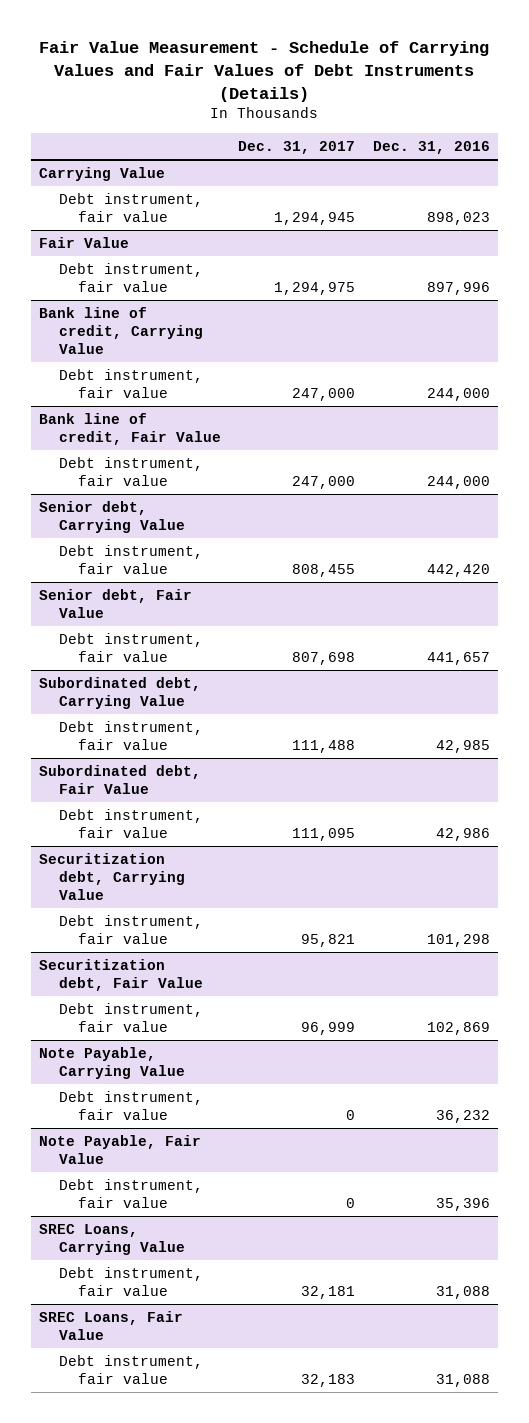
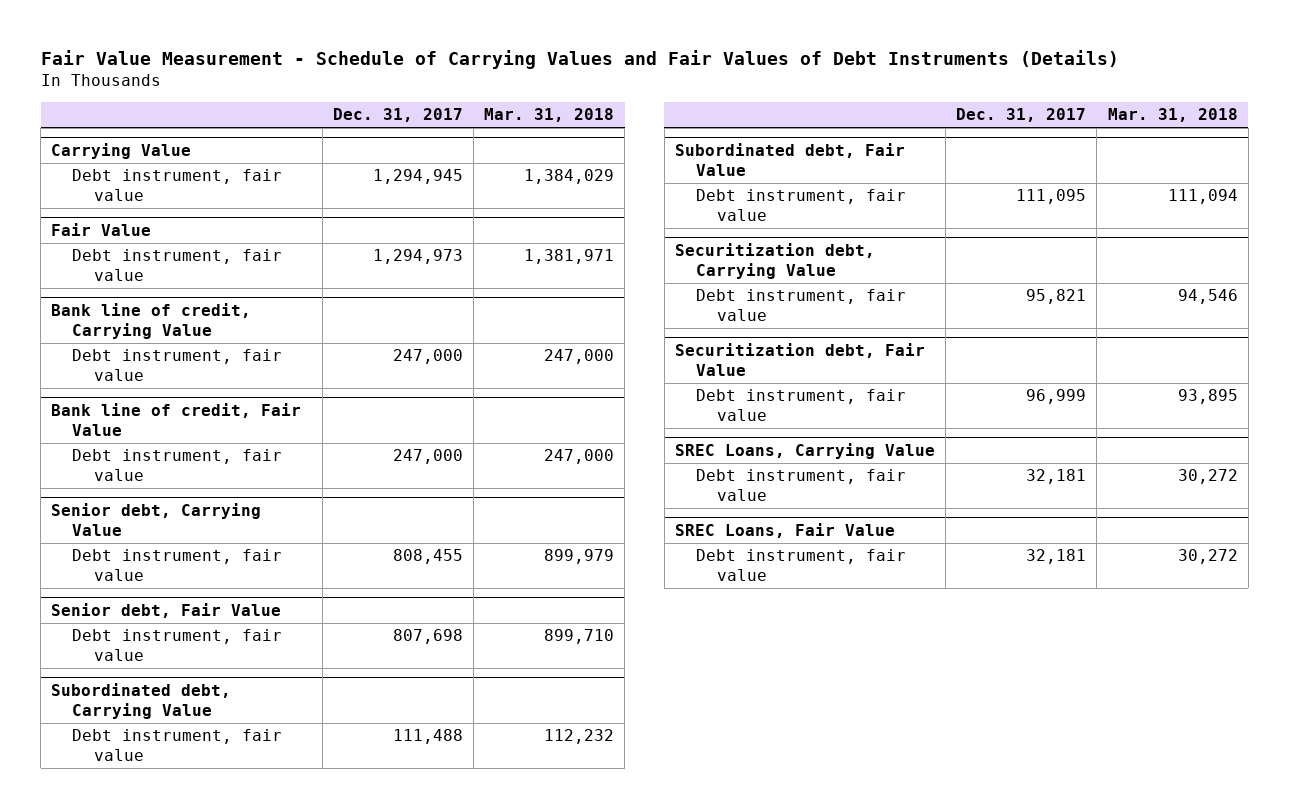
- | Dec. 31, 2017 | Dec. 31, 2016
+ | Dec. 31, 2017 | Mar. 31, 2018
@ Fair Value
- Debt instrument, fair value | 1,294,975 | 897,996
+ Debt instrument, fair value | 1,294,973 | 1,381,971
- Note Payable, Carrying Value
- Debt instrument, fair value | 0 | 36,232
- Note Payable, Fair Value
- Debt instrument, fair value | 0 | 35,396
@ SREC Loans, Fair Value
- Debt instrument, fair value | 32,183 | 31,088
+ Debt instrument, fair value | 32,181 | 30,272

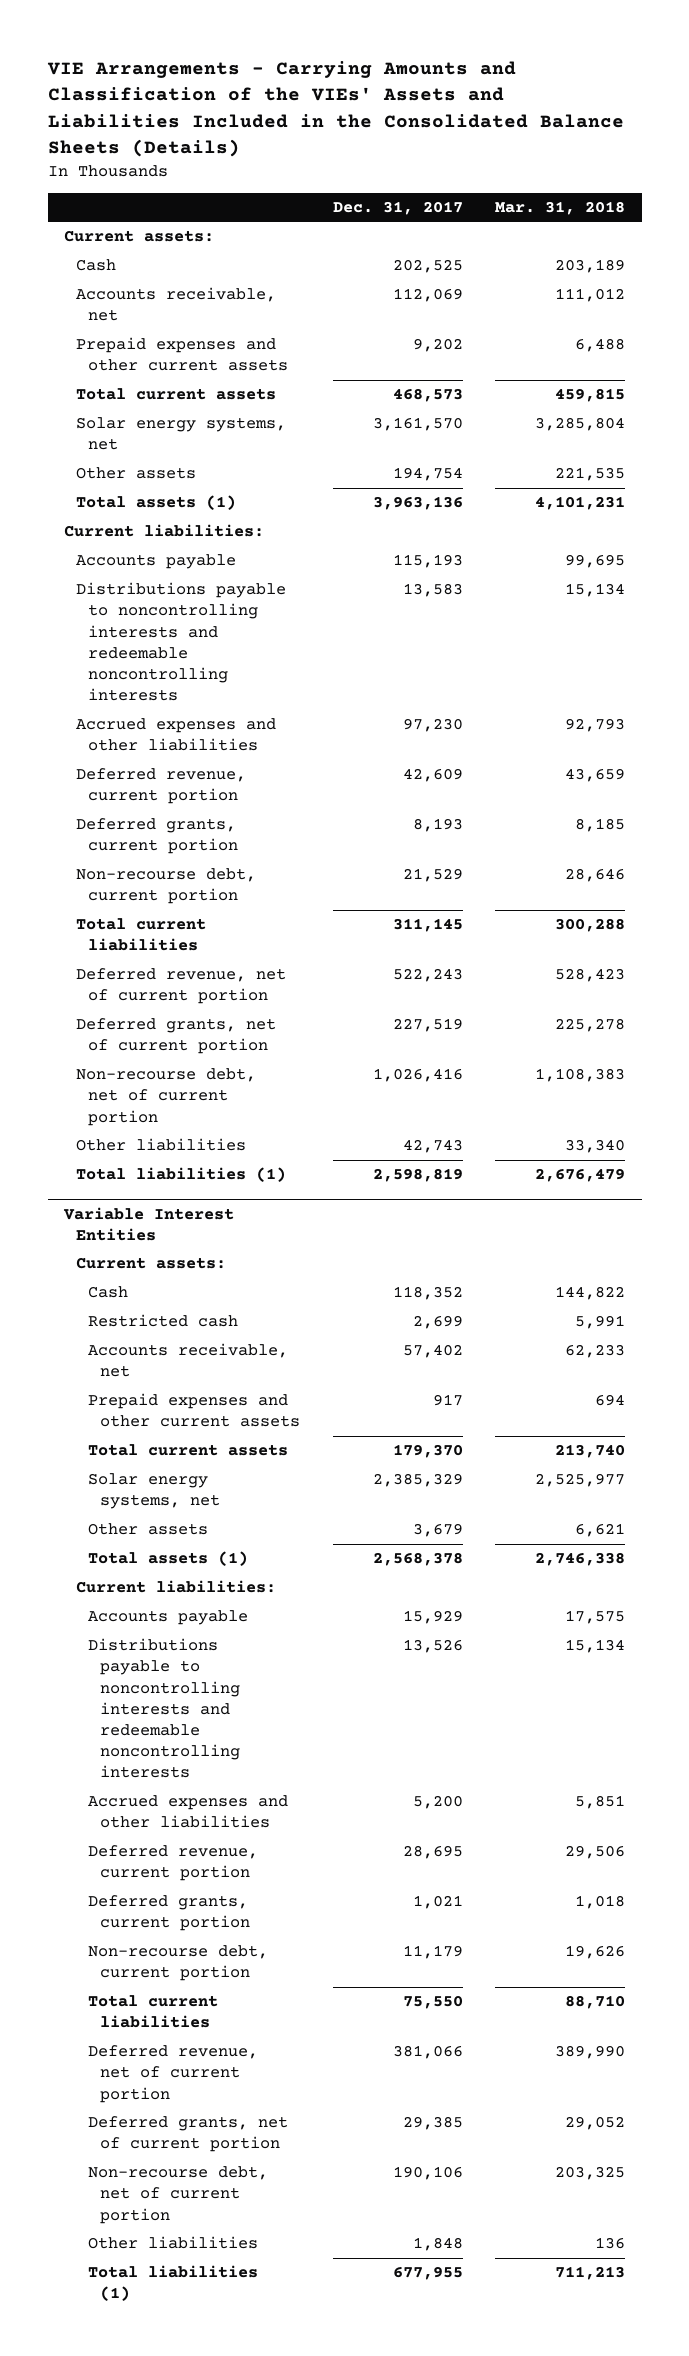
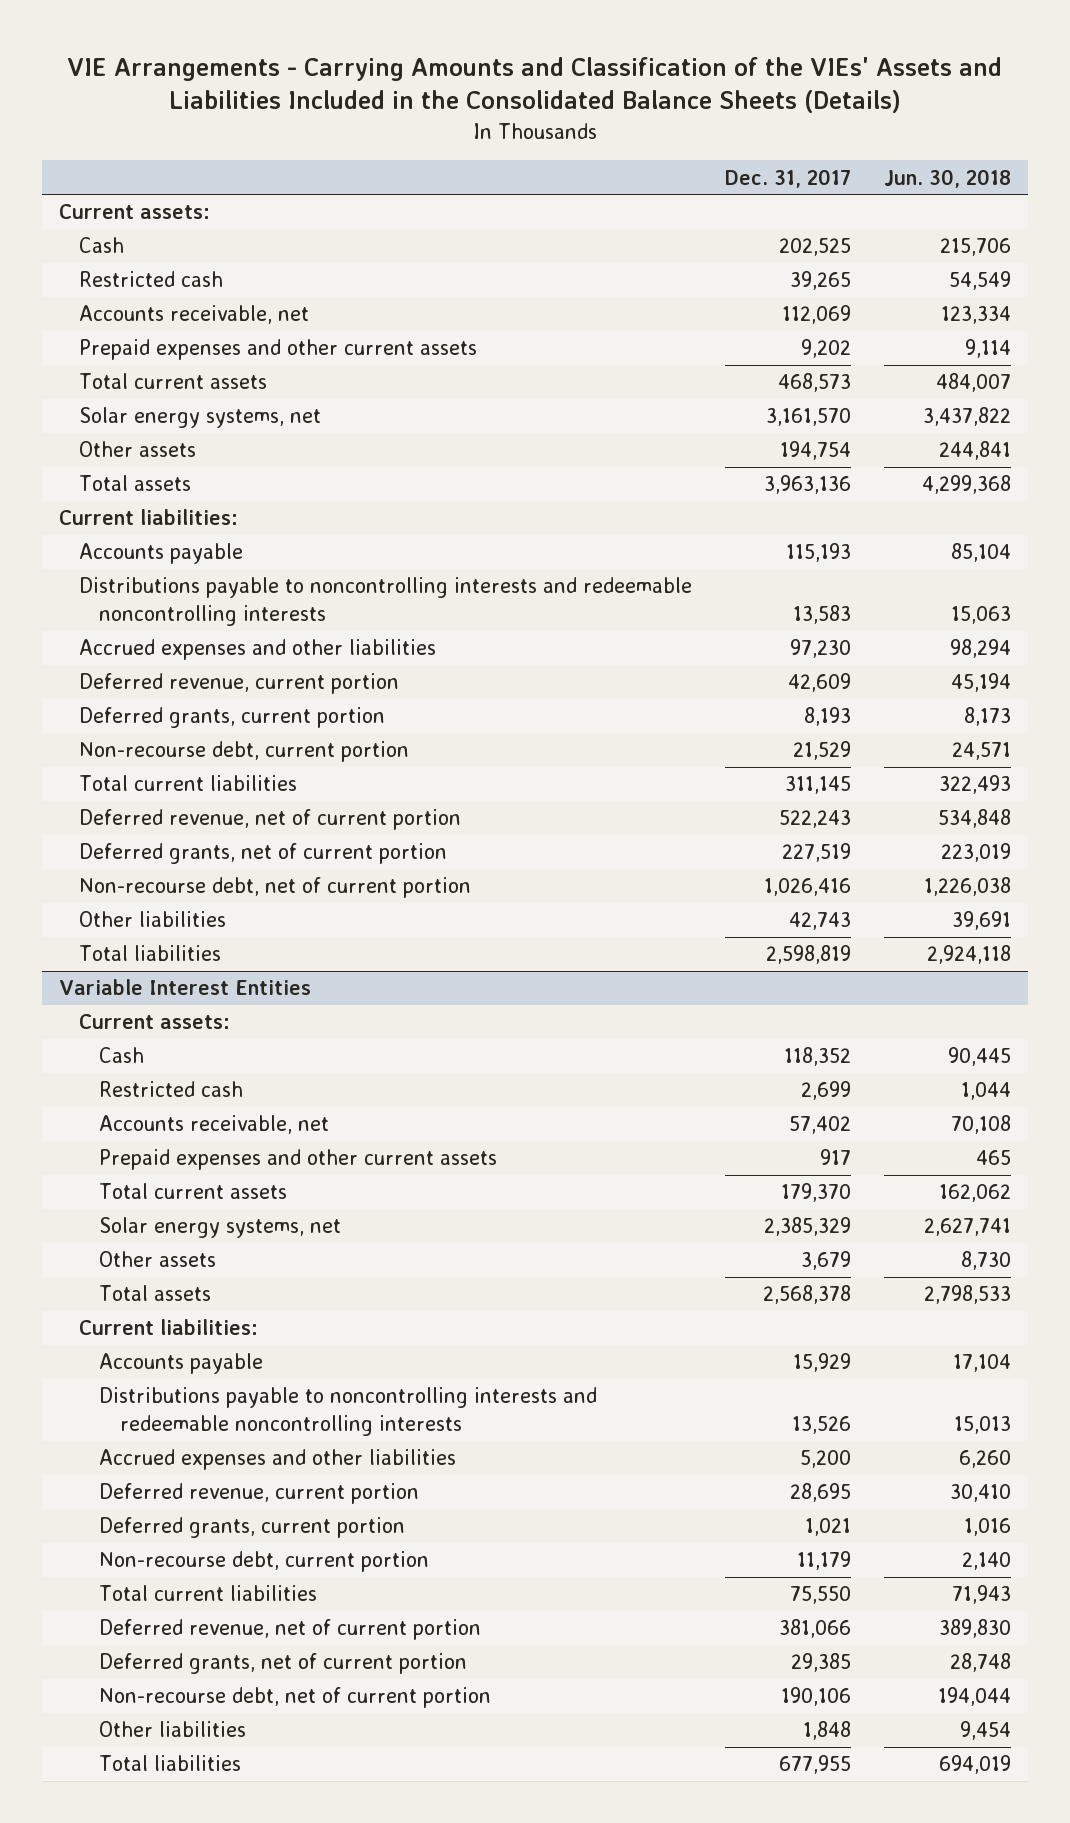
- | Dec. 31, 2017 | Mar. 31, 2018
+ | Dec. 31, 2017 | Jun. 30, 2018
+ Restricted cash | 39,265 | 54,549
- Total assets (1) | 3,963,136 | 4,101,231
+ Total assets | 3,963,136 | 4,299,368
- Total liabilities (1) | 2,598,819 | 2,676,479
+ Total liabilities | 2,598,819 | 2,924,118
@ Variable Interest Entities
- Total assets (1) | 2,568,378 | 2,746,338
+ Total assets | 2,568,378 | 2,798,533
- Total liabilities (1) | 677,955 | 711,213
+ Total liabilities | 677,955 | 694,019

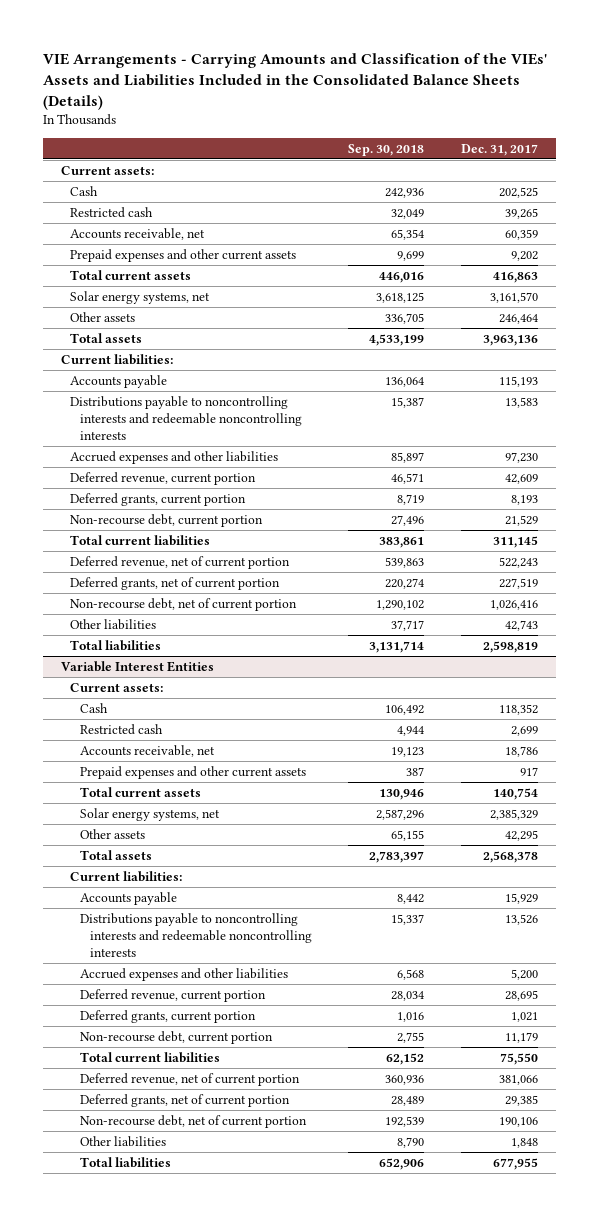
- | Dec. 31, 2017 | Jun. 30, 2018
+ | Sep. 30, 2018 | Dec. 31, 2017
- Accounts receivable, net | 112,069 | 123,334
+ Accounts receivable, net | 65,354 | 60,359
- Total current assets | 468,573 | 484,007
+ Total current assets | 446,016 | 416,863
- Other assets | 194,754 | 244,841
+ Other assets | 336,705 | 246,464
@ Variable Interest Entities
- Accounts receivable, net | 57,402 | 70,108
+ Accounts receivable, net | 19,123 | 18,786
- Total current assets | 179,370 | 162,062
+ Total current assets | 130,946 | 140,754
- Other assets | 3,679 | 8,730
+ Other assets | 65,155 | 42,295

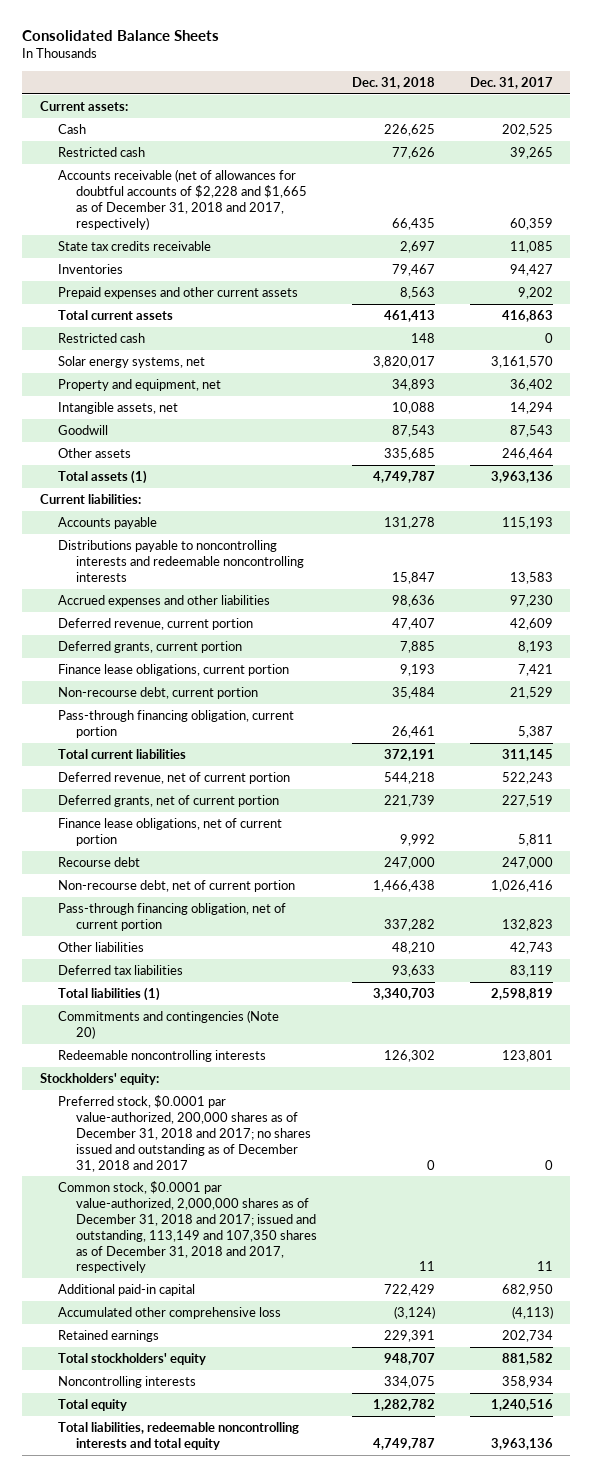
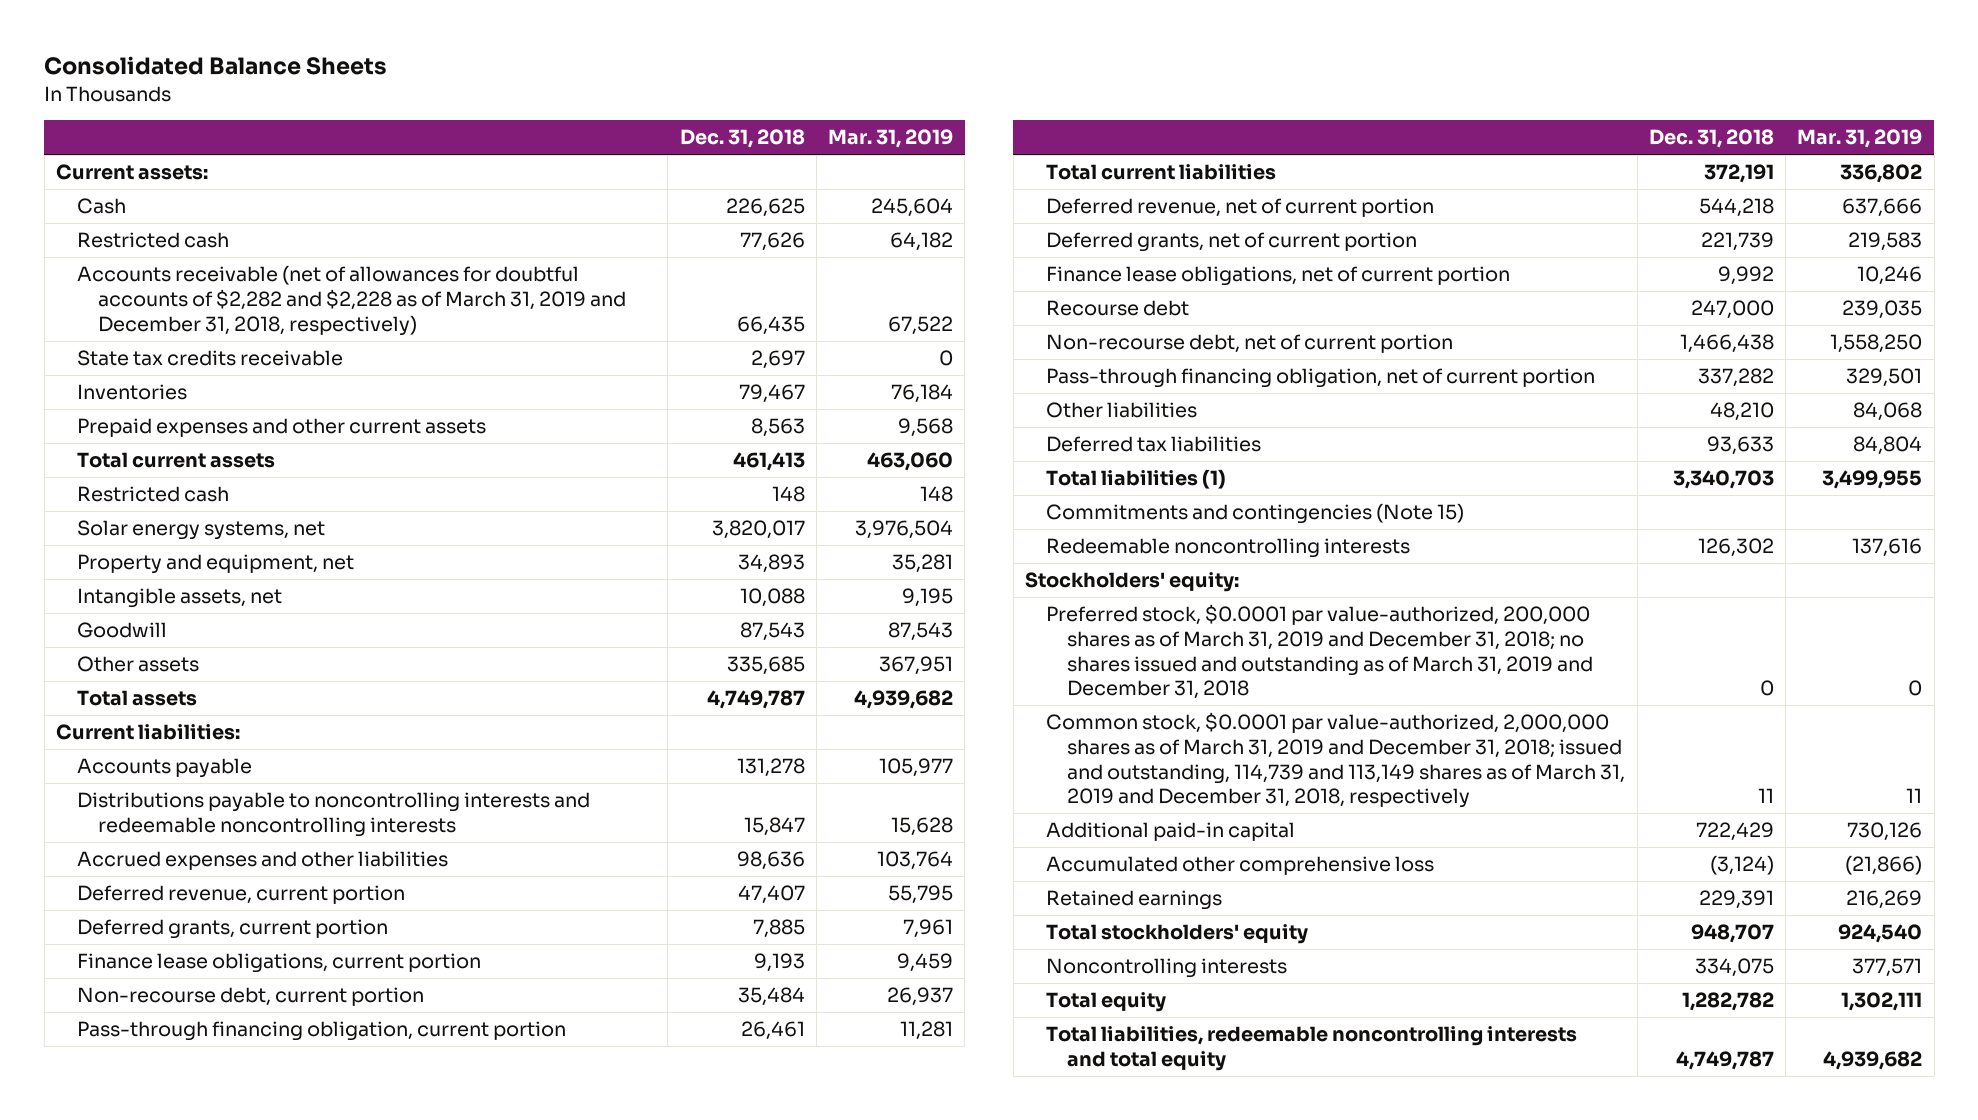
- | Dec. 31, 2018 | Dec. 31, 2017
+ | Dec. 31, 2018 | Mar. 31, 2019
- Accounts receivable (net of allowances for doubtful accounts of $2,228 and $1,665 as of December 31, 2018 and 2017, respectively) | 66,435 | 60,359
+ Accounts receivable (net of allowances for doubtful accounts of $2,282 and $2,228 as of March 31, 2019 and December 31, 2018, respectively) | 66,435 | 67,522
- Total assets (1) | 4,749,787 | 3,963,136
+ Total assets | 4,749,787 | 4,939,682
- Commitments and contingencies (Note 20)
+ Commitments and contingencies (Note 15)
- Preferred stock, $0.0001 par value-authorized, 200,000 shares as of December 31, 2018 and 2017; no shares issued and outstanding as of December 31, 2018 and 2017 | 0 | 0
- Common stock, $0.0001 par value-authorized, 2,000,000 shares as of December 31, 2018 and 2017; issued and outstanding, 113,149 and 107,350 shares as of December 31, 2018 and 2017, respectively | 11 | 11
+ Preferred stock, $0.0001 par value-authorized, 200,000 shares as of March 31, 2019 and December 31, 2018; no shares issued and outstanding as of March 31, 2019 and December 31, 2018 | 0 | 0
+ Common stock, $0.0001 par value-authorized, 2,000,000 shares as of March 31, 2019 and December 31, 2018; issued and outstanding, 114,739 and 113,149 shares as of March 31, 2019 and December 31, 2018, respectively | 11 | 11

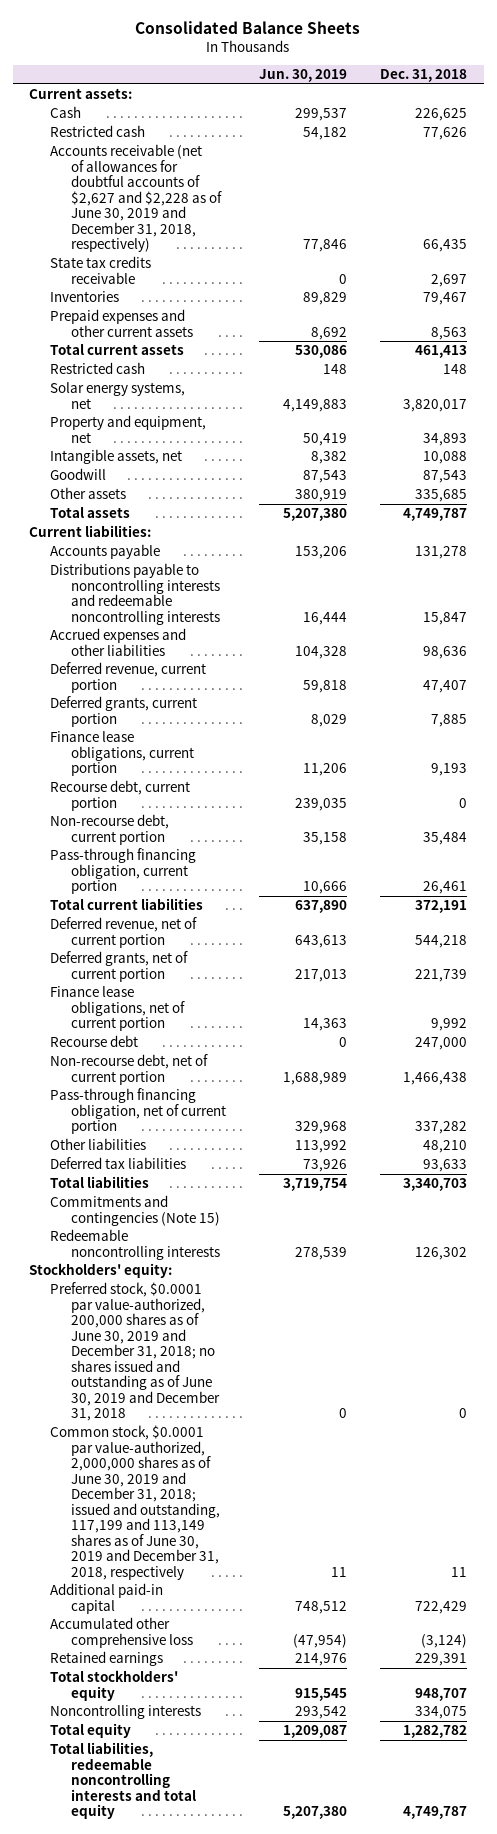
- | Dec. 31, 2018 | Mar. 31, 2019
+ | Jun. 30, 2019 | Dec. 31, 2018
- Accounts receivable (net of allowances for doubtful accounts of $2,282 and $2,228 as of March 31, 2019 and December 31, 2018, respectively) | 66,435 | 67,522
+ Accounts receivable (net of allowances for doubtful accounts of $2,627 and $2,228 as of June 30, 2019 and December 31, 2018, respectively) | 77,846 | 66,435
+ Recourse debt, current portion | 239,035 | 0
- Total liabilities (1) | 3,340,703 | 3,499,955
+ Total liabilities | 3,719,754 | 3,340,703
- Preferred stock, $0.0001 par value-authorized, 200,000 shares as of March 31, 2019 and December 31, 2018; no shares issued and outstanding as of March 31, 2019 and December 31, 2018 | 0 | 0
- Common stock, $0.0001 par value-authorized, 2,000,000 shares as of March 31, 2019 and December 31, 2018; issued and outstanding, 114,739 and 113,149 shares as of March 31, 2019 and December 31, 2018, respectively | 11 | 11
+ Preferred stock, $0.0001 par value-authorized, 200,000 shares as of June 30, 2019 and December 31, 2018; no shares issued and outstanding as of June 30, 2019 and December 31, 2018 | 0 | 0
+ Common stock, $0.0001 par value-authorized, 2,000,000 shares as of June 30, 2019 and December 31, 2018; issued and outstanding, 117,199 and 113,149 shares as of June 30, 2019 and December 31, 2018, respectively | 11 | 11

